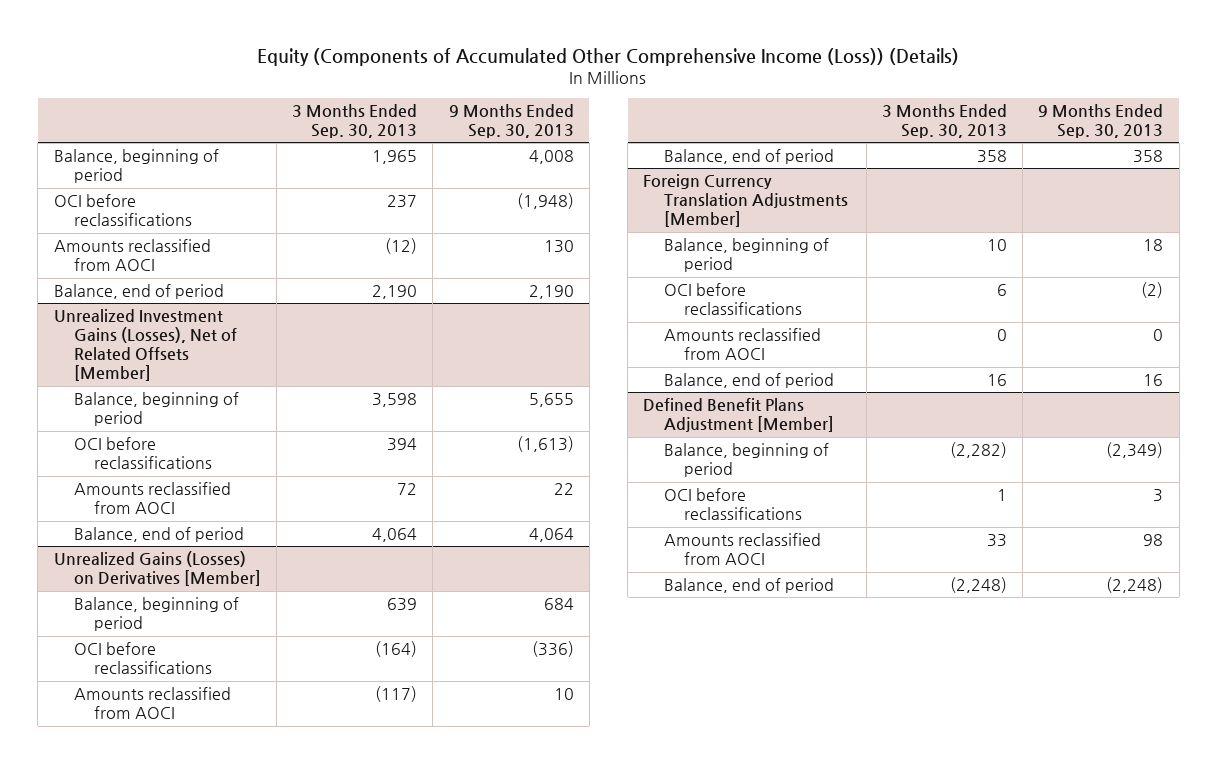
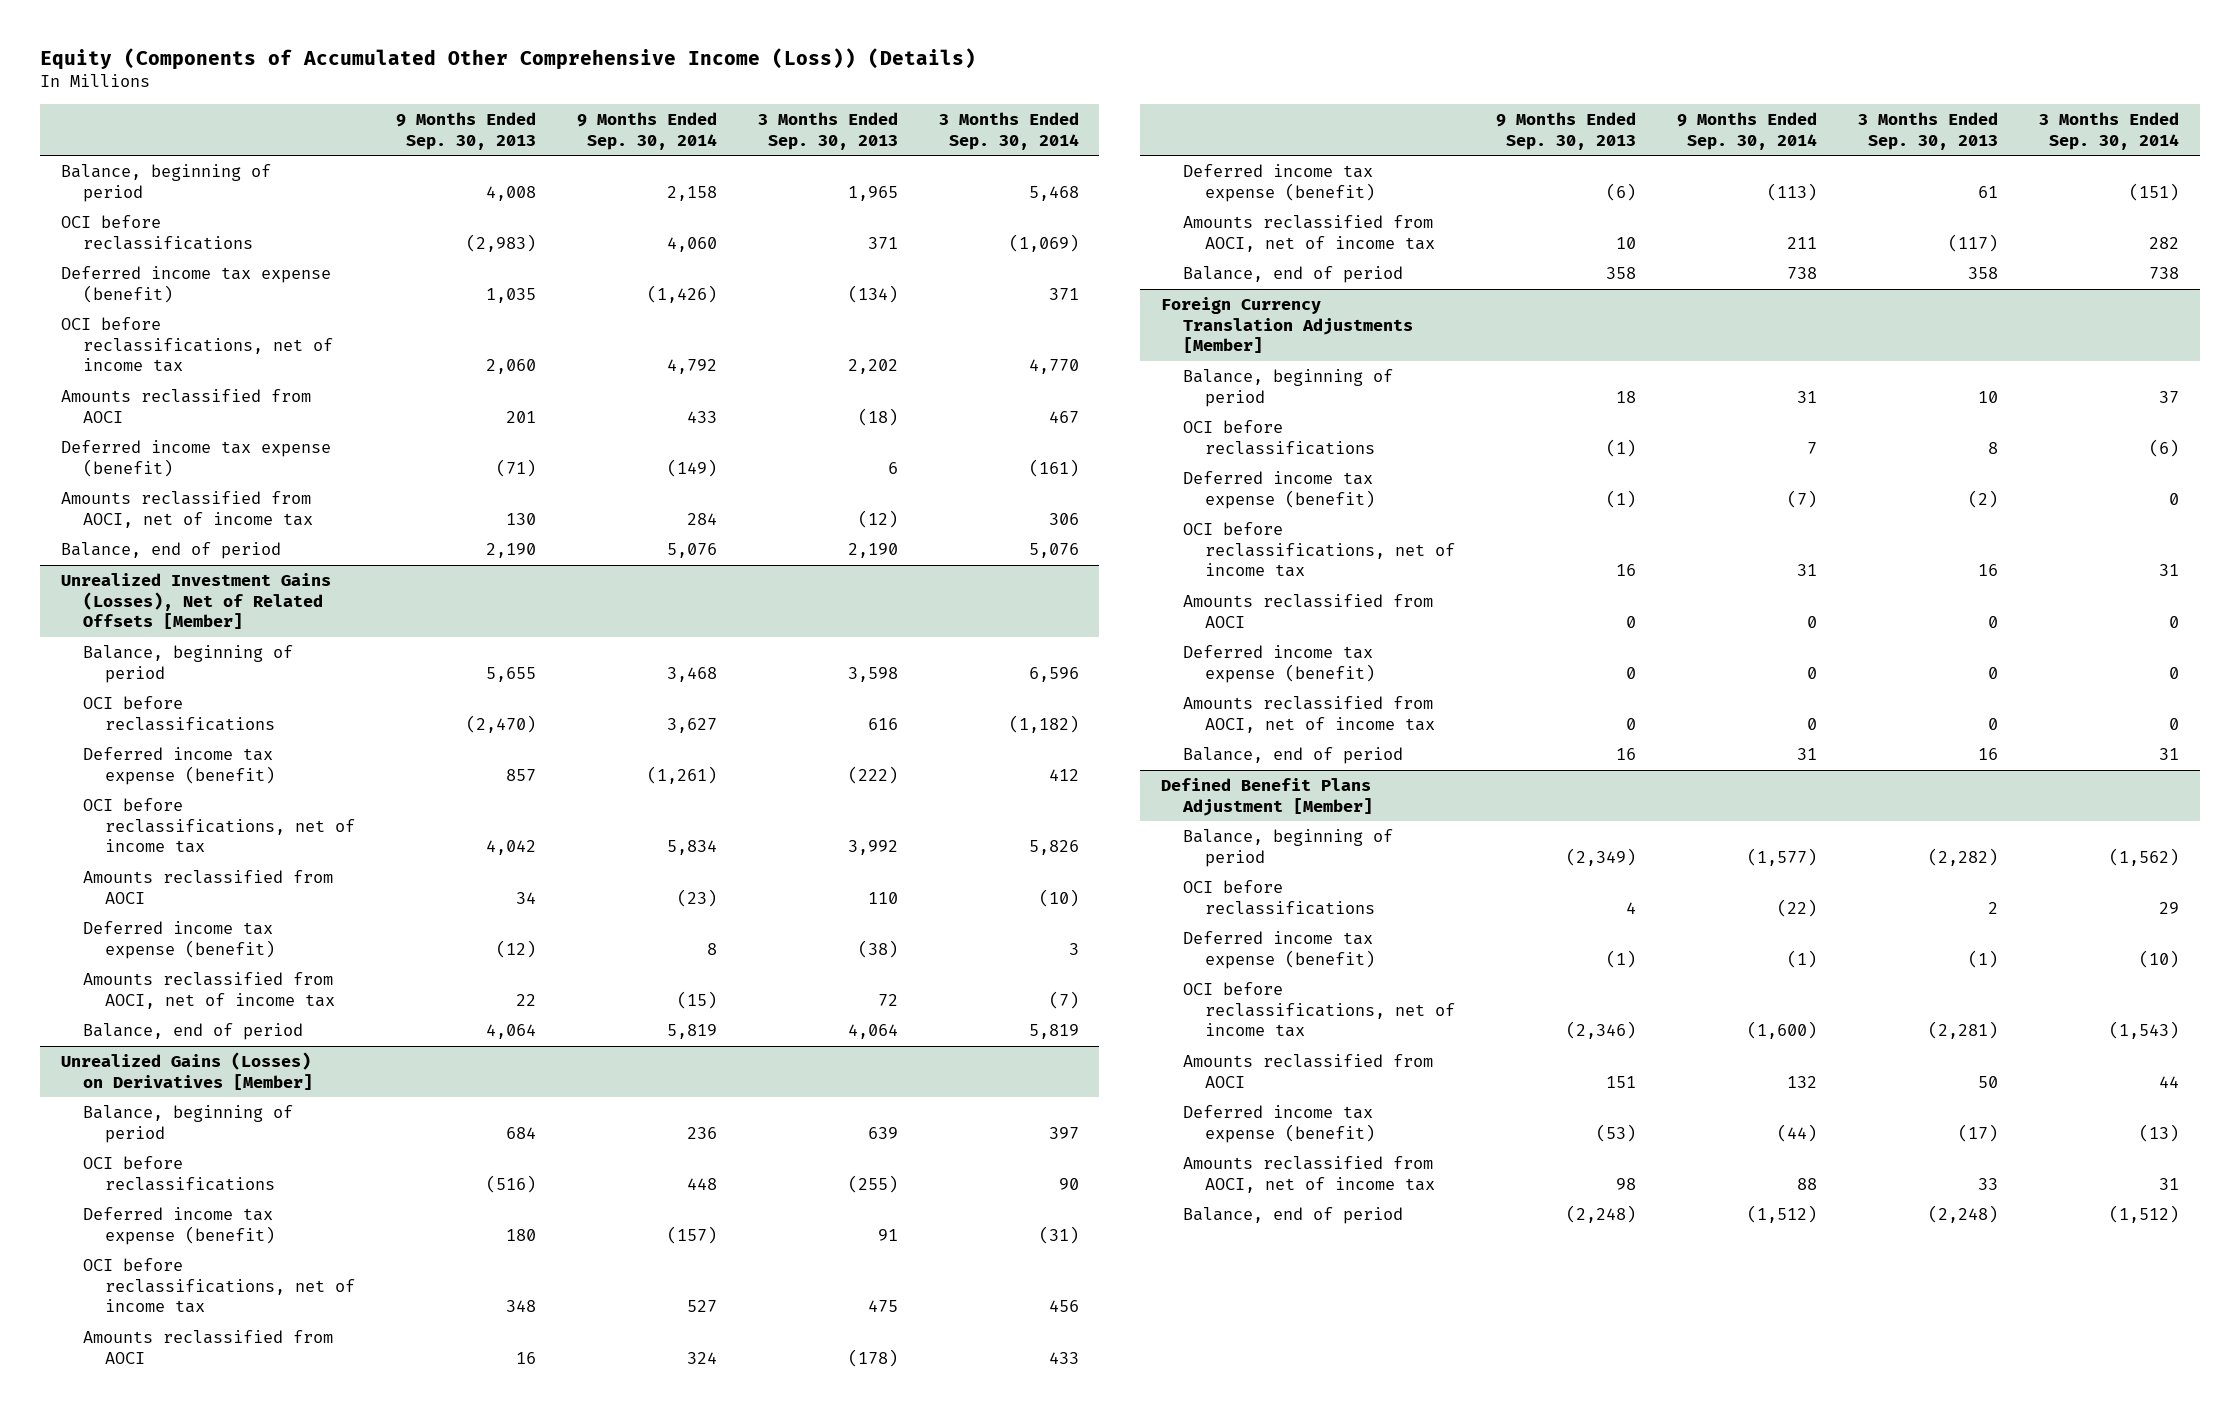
- | 3 Months Ended Sep. 30, 2013 | 9 Months Ended Sep. 30, 2013
+ | 9 Months Ended Sep. 30, 2013 | 9 Months Ended Sep. 30, 2014 | 3 Months Ended Sep. 30, 2013 | 3 Months Ended Sep. 30, 2014
- OCI before reclassifications | 237 | (1,948)
- Amounts reclassified from AOCI | (12) | 130
+ OCI before reclassifications | (2,983) | 4,060 | 371 | (1,069)
+ Deferred income tax expense (benefit) | 1,035 | (1,426) | (134) | 371
+ OCI before reclassifications, net of income tax | 2,060 | 4,792 | 2,202 | 4,770
+ Amounts reclassified from AOCI | 201 | 433 | (18) | 467
+ Deferred income tax expense (benefit) | (71) | (149) | 6 | (161)
+ Amounts reclassified from AOCI, net of income tax | 130 | 284 | (12) | 306
@ Unrealized Investment Gains (Losses), Net of Related Offsets [Member]
- OCI before reclassifications | 394 | (1,613)
- Amounts reclassified from AOCI | 72 | 22
+ OCI before reclassifications | (2,470) | 3,627 | 616 | (1,182)
+ Deferred income tax expense (benefit) | 857 | (1,261) | (222) | 412
+ OCI before reclassifications, net of income tax | 4,042 | 5,834 | 3,992 | 5,826
+ Amounts reclassified from AOCI | 34 | (23) | 110 | (10)
+ Deferred income tax expense (benefit) | (12) | 8 | (38) | 3
+ Amounts reclassified from AOCI, net of income tax | 22 | (15) | 72 | (7)
@ Unrealized Gains (Losses) on Derivatives [Member]
- OCI before reclassifications | (164) | (336)
- Amounts reclassified from AOCI | (117) | 10
+ OCI before reclassifications | (516) | 448 | (255) | 90
+ Deferred income tax expense (benefit) | 180 | (157) | 91 | (31)
+ OCI before reclassifications, net of income tax | 348 | 527 | 475 | 456
+ Amounts reclassified from AOCI | 16 | 324 | (178) | 433
+ Deferred income tax expense (benefit) | (6) | (113) | 61 | (151)
+ Amounts reclassified from AOCI, net of income tax | 10 | 211 | (117) | 282
@ Foreign Currency Translation Adjustments [Member]
- OCI before reclassifications | 6 | (2)
+ OCI before reclassifications | (1) | 7 | 8 | (6)
+ Deferred income tax expense (benefit) | (1) | (7) | (2) | 0
+ OCI before reclassifications, net of income tax | 16 | 31 | 16 | 31
+ Deferred income tax expense (benefit) | 0 | 0 | 0 | 0
+ Amounts reclassified from AOCI, net of income tax | 0 | 0 | 0 | 0
@ Defined Benefit Plans Adjustment [Member]
- OCI before reclassifications | 1 | 3
- Amounts reclassified from AOCI | 33 | 98
+ OCI before reclassifications | 4 | (22) | 2 | 29
+ Deferred income tax expense (benefit) | (1) | (1) | (1) | (10)
+ OCI before reclassifications, net of income tax | (2,346) | (1,600) | (2,281) | (1,543)
+ Amounts reclassified from AOCI | 151 | 132 | 50 | 44
+ Deferred income tax expense (benefit) | (53) | (44) | (17) | (13)
+ Amounts reclassified from AOCI, net of income tax | 98 | 88 | 33 | 31

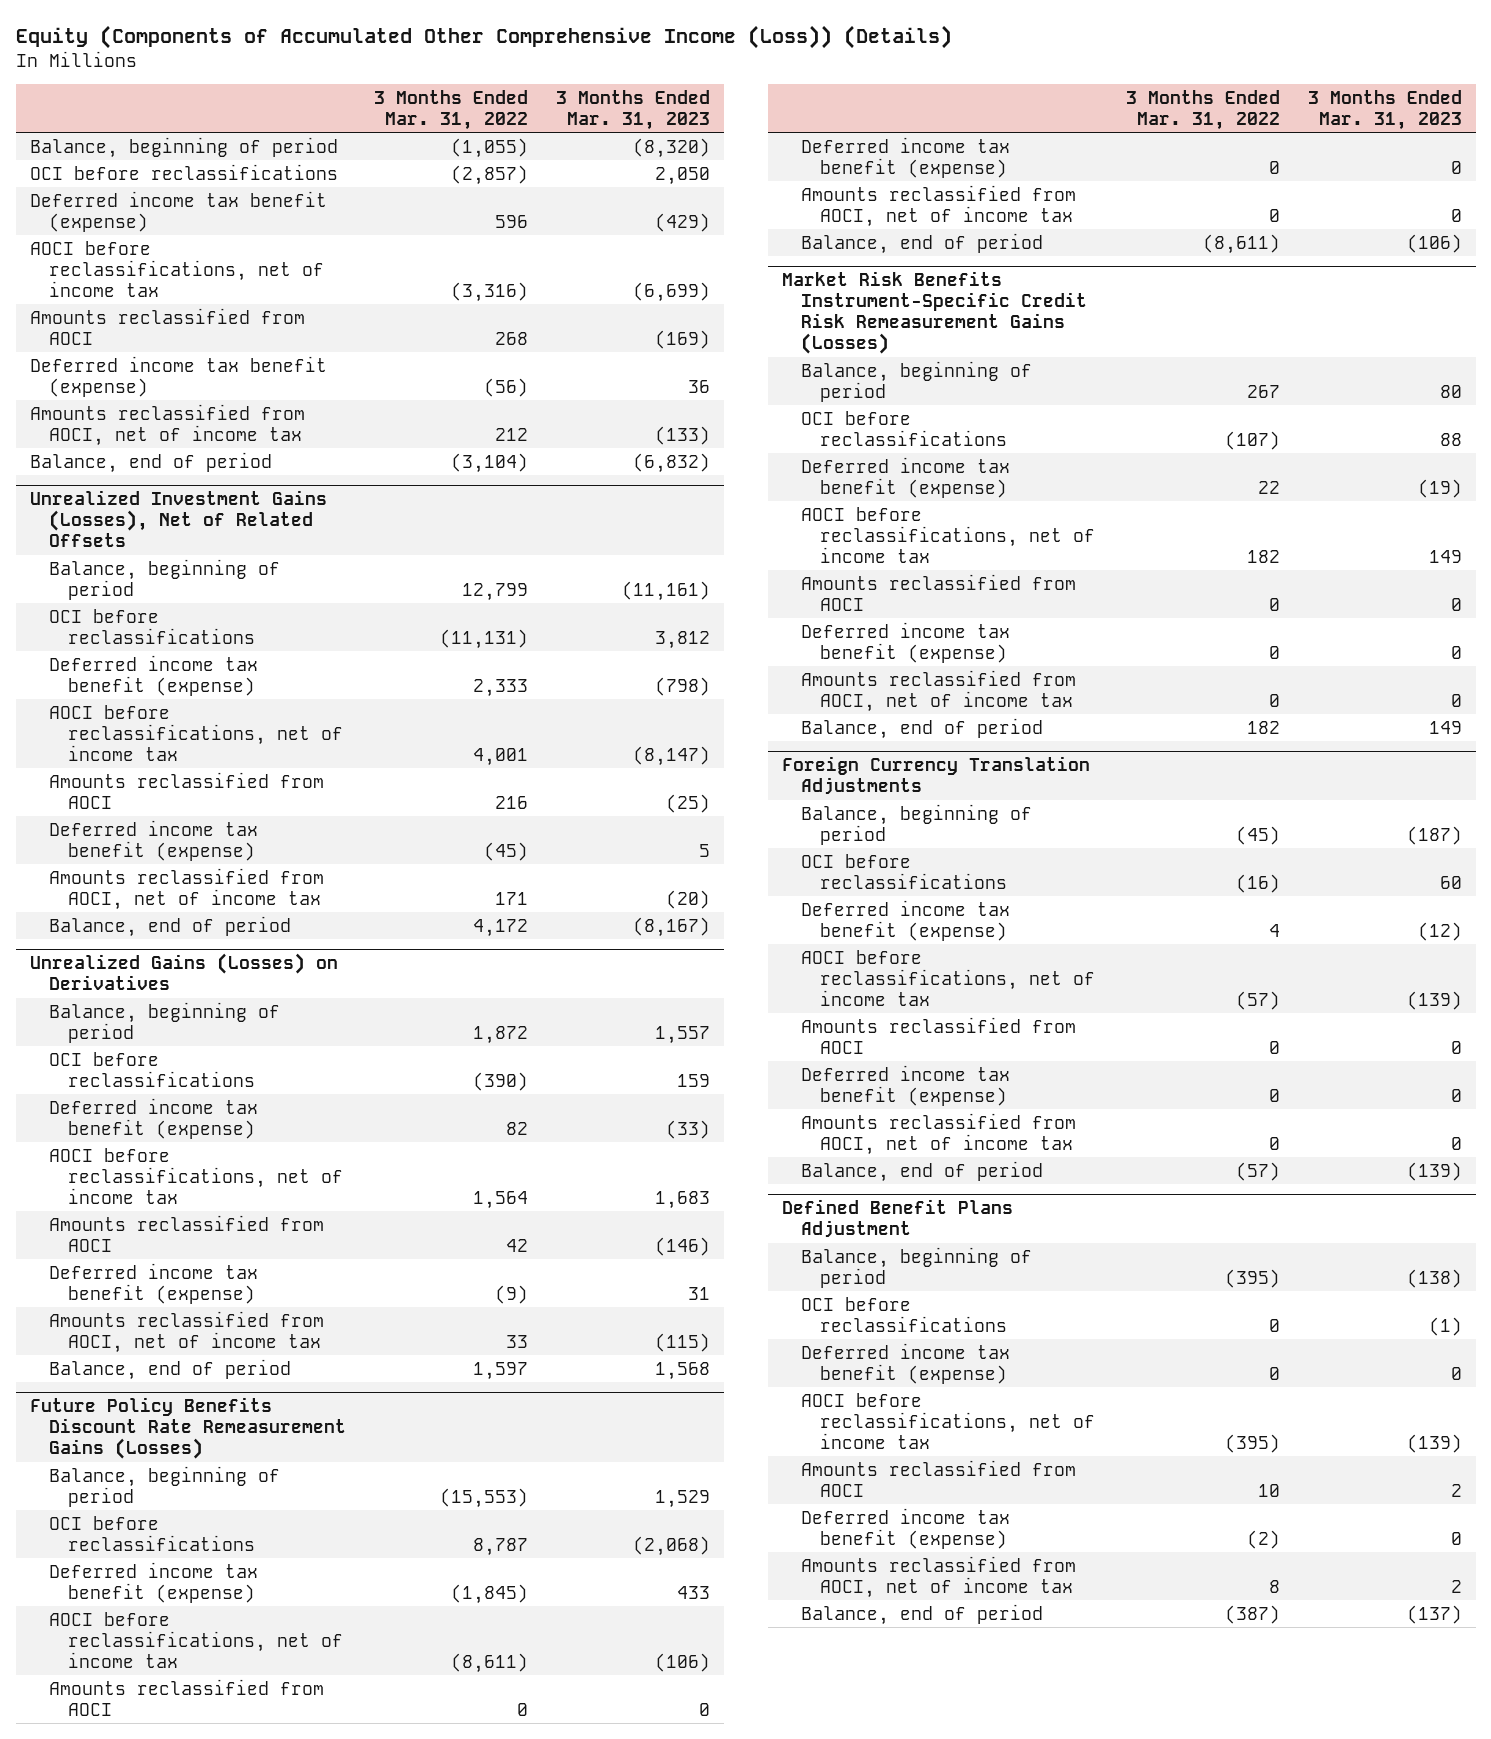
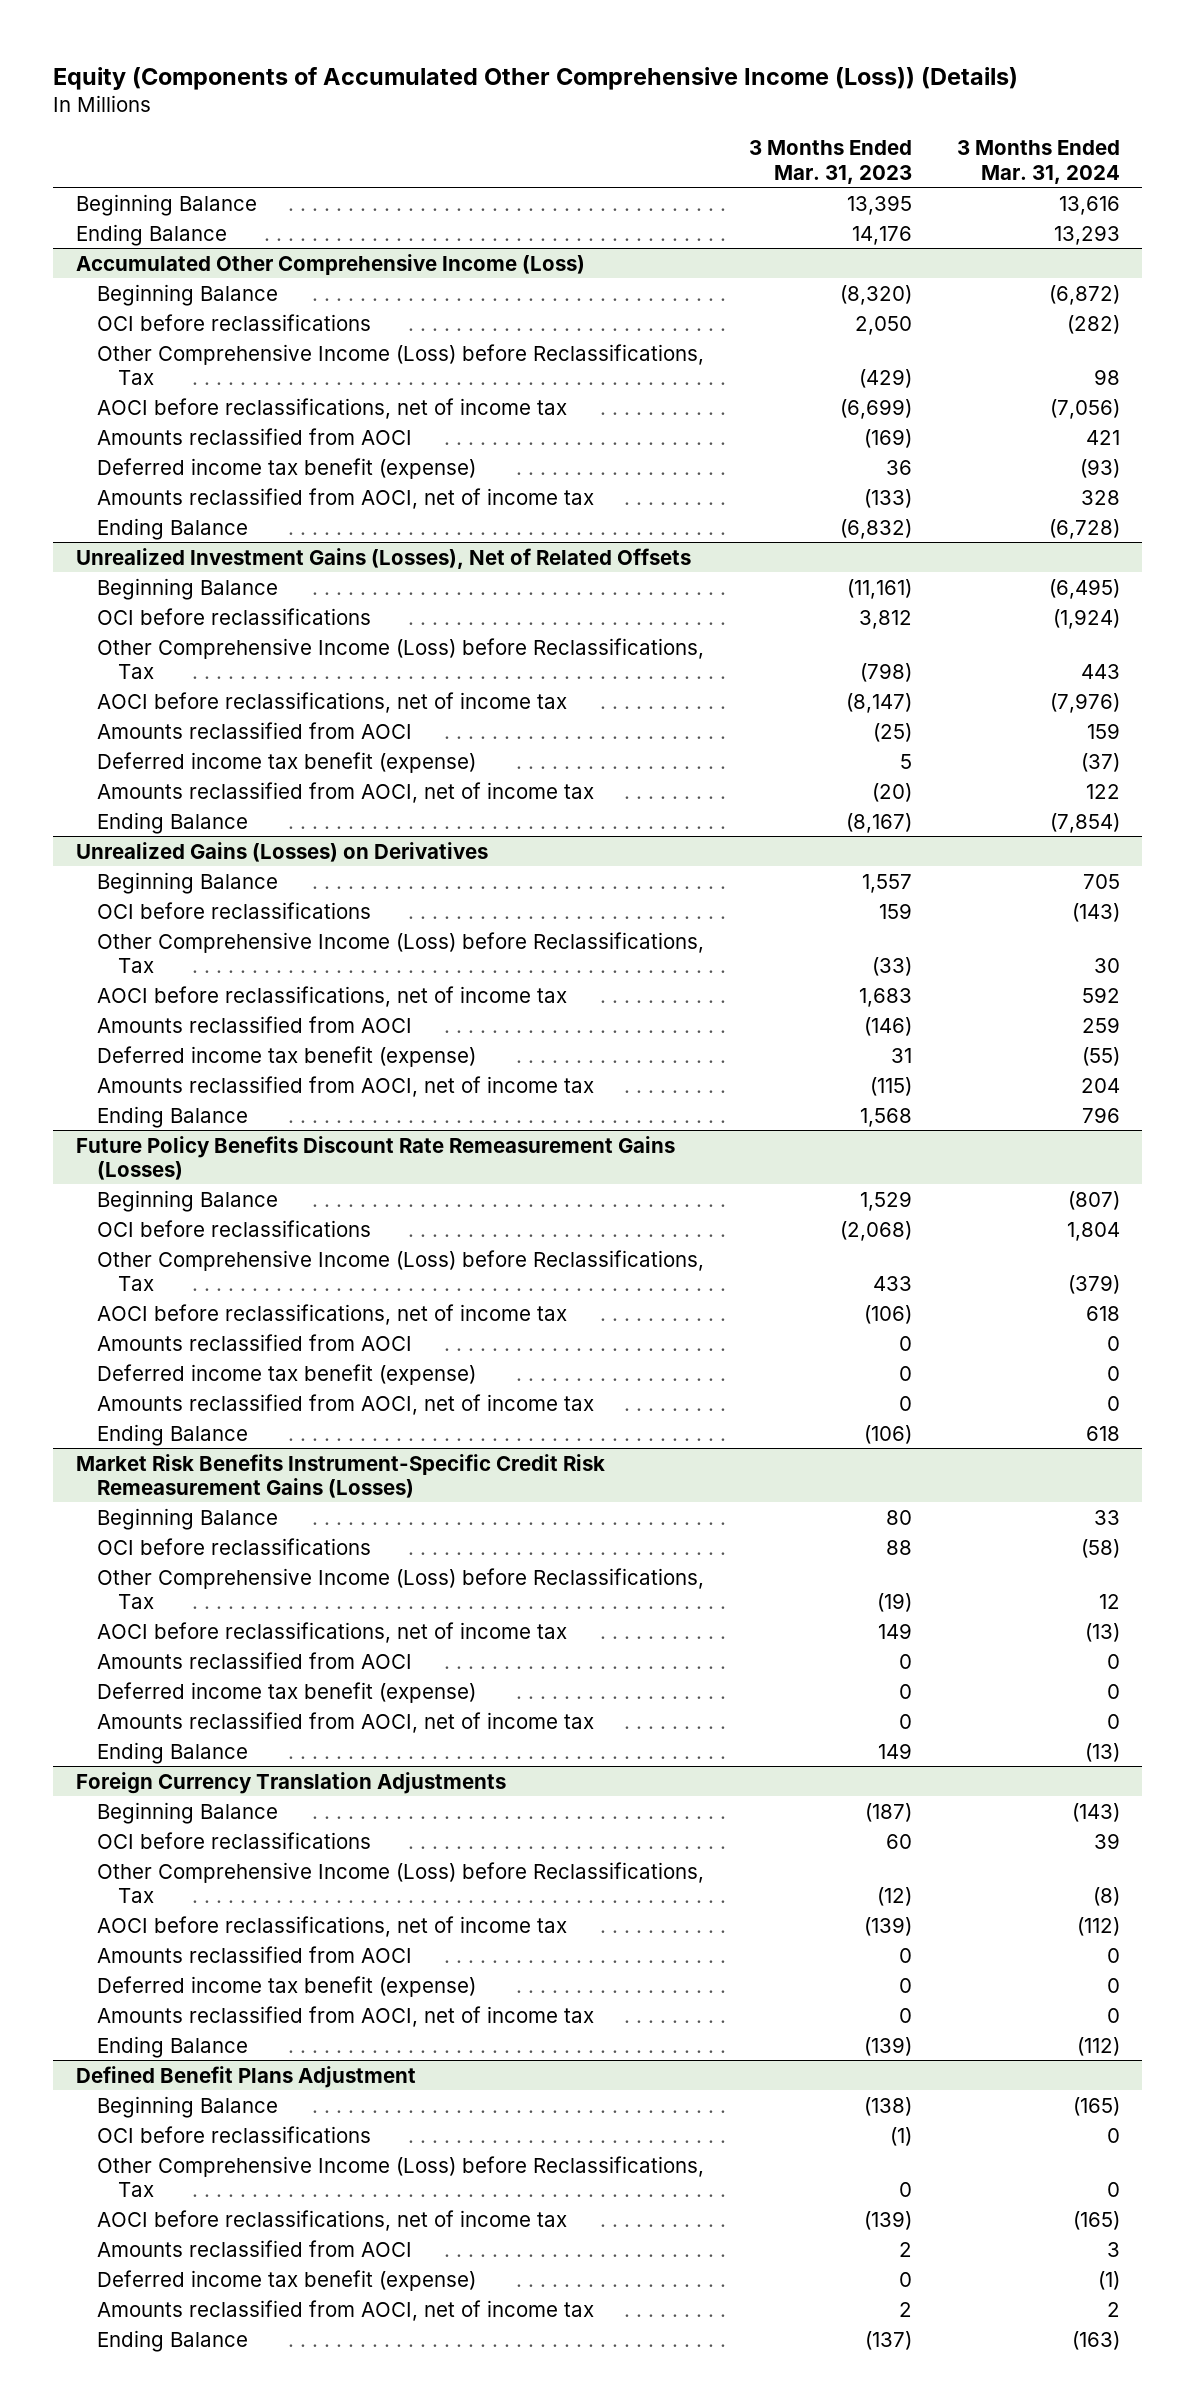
- | 3 Months Ended Mar. 31, 2022 | 3 Months Ended Mar. 31, 2023
+ | 3 Months Ended Mar. 31, 2023 | 3 Months Ended Mar. 31, 2024
- Balance, beginning of period | (1,055) | (8,320)
+ Beginning Balance | 13,395 | 13,616
+ Ending Balance | 14,176 | 13,293
+ Accumulated Other Comprehensive Income (Loss)
+ Beginning Balance | (8,320) | (6,872)
- Deferred income tax benefit (expense) | 596 | (429)
+ Other Comprehensive Income (Loss) before Reclassifications, Tax | (429) | 98
- Balance, end of period | (3,104) | (6,832)
+ Ending Balance | (6,832) | (6,728)
@ Unrealized Investment Gains (Losses), Net of Related Offsets
- Balance, beginning of period | 12,799 | (11,161)
+ Beginning Balance | (11,161) | (6,495)
- Deferred income tax benefit (expense) | 2,333 | (798)
+ Other Comprehensive Income (Loss) before Reclassifications, Tax | (798) | 443
- Balance, end of period | 4,172 | (8,167)
+ Ending Balance | (8,167) | (7,854)
@ Unrealized Gains (Losses) on Derivatives
- Balance, beginning of period | 1,872 | 1,557
+ Beginning Balance | 1,557 | 705
- Deferred income tax benefit (expense) | 82 | (33)
+ Other Comprehensive Income (Loss) before Reclassifications, Tax | (33) | 30
- Balance, end of period | 1,597 | 1,568
+ Ending Balance | 1,568 | 796
@ Future Policy Benefits Discount Rate Remeasurement Gains (Losses)
- Balance, beginning of period | (15,553) | 1,529
+ Beginning Balance | 1,529 | (807)
- Deferred income tax benefit (expense) | (1,845) | 433
+ Other Comprehensive Income (Loss) before Reclassifications, Tax | 433 | (379)
- Balance, end of period | (8,611) | (106)
+ Ending Balance | (106) | 618
@ Market Risk Benefits Instrument-Specific Credit Risk Remeasurement Gains (Losses)
- Balance, beginning of period | 267 | 80
+ Beginning Balance | 80 | 33
- Deferred income tax benefit (expense) | 22 | (19)
+ Other Comprehensive Income (Loss) before Reclassifications, Tax | (19) | 12
- Balance, end of period | 182 | 149
+ Ending Balance | 149 | (13)
@ Foreign Currency Translation Adjustments
- Balance, beginning of period | (45) | (187)
+ Beginning Balance | (187) | (143)
- Deferred income tax benefit (expense) | 4 | (12)
+ Other Comprehensive Income (Loss) before Reclassifications, Tax | (12) | (8)
- Balance, end of period | (57) | (139)
+ Ending Balance | (139) | (112)
@ Defined Benefit Plans Adjustment
- Balance, beginning of period | (395) | (138)
+ Beginning Balance | (138) | (165)
- Deferred income tax benefit (expense) | 0 | 0
+ Other Comprehensive Income (Loss) before Reclassifications, Tax | 0 | 0
- Balance, end of period | (387) | (137)
+ Ending Balance | (137) | (163)

